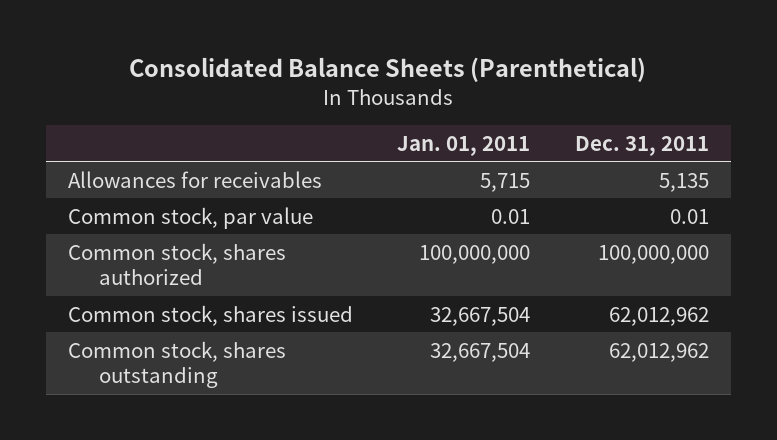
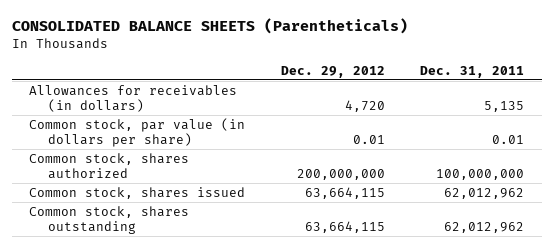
- Consolidated Balance Sheets (Parenthetical)
+ CONSOLIDATED BALANCE SHEETS (Parentheticals)
- | Jan. 01, 2011 | Dec. 31, 2011
+ | Dec. 29, 2012 | Dec. 31, 2011
- Allowances for receivables | 5,715 | 5,135
- Common stock, par value | 0.01 | 0.01
+ Allowances for receivables (in dollars) | 4,720 | 5,135
+ Common stock, par value (in dollars per share) | 0.01 | 0.01

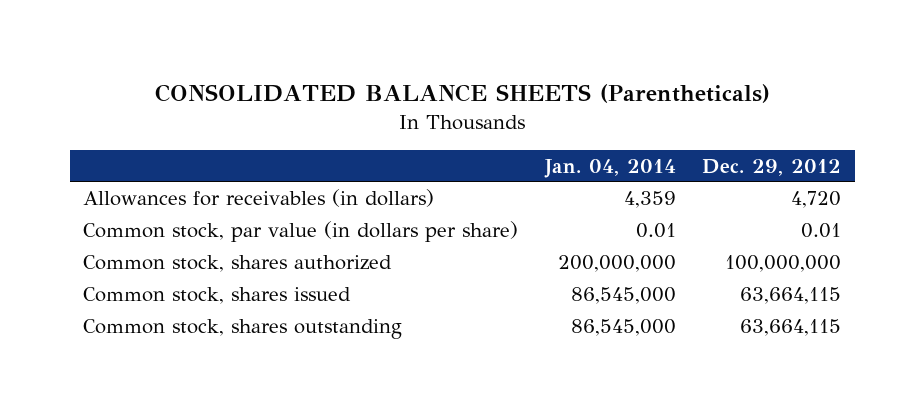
- | Dec. 29, 2012 | Dec. 31, 2011
+ | Jan. 04, 2014 | Dec. 29, 2012
- Common stock, shares authorized | 200,000,000 | 100,000,000
+ Common stock, shares authorized | 200,000,000 | 100,000,000

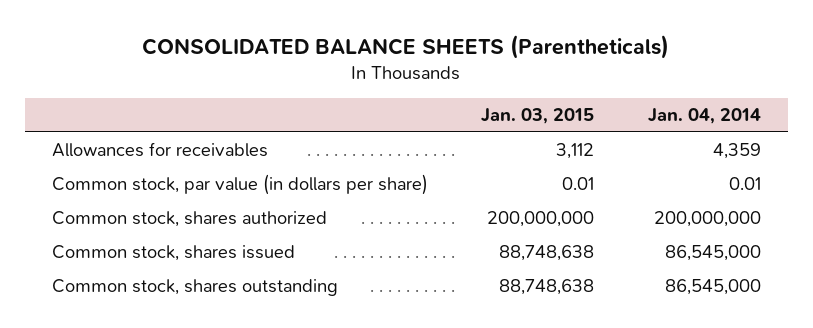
- | Jan. 04, 2014 | Dec. 29, 2012
+ | Jan. 03, 2015 | Jan. 04, 2014
- Allowances for receivables (in dollars) | 4,359 | 4,720
+ Allowances for receivables | 3,112 | 4,359

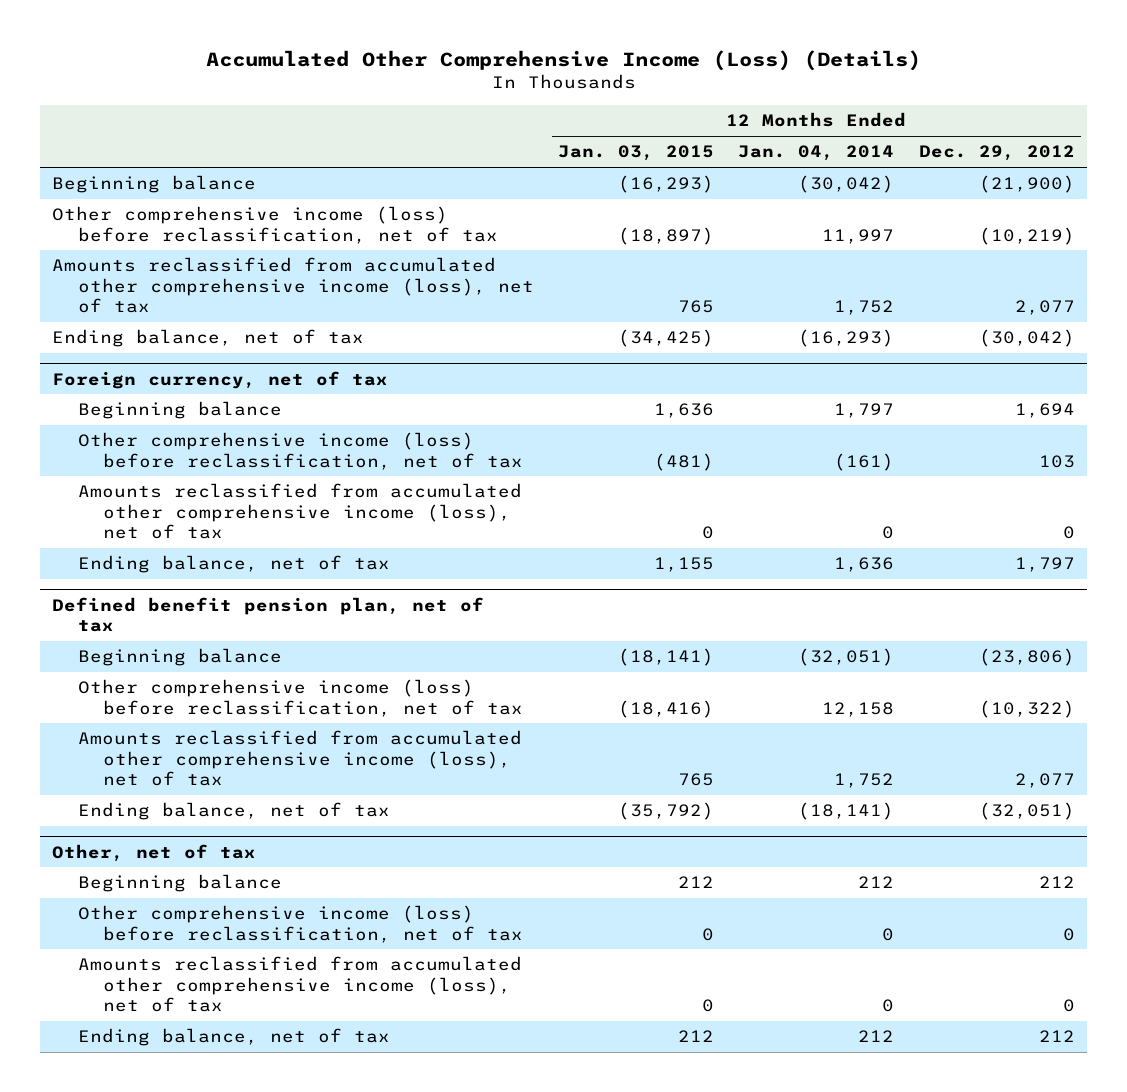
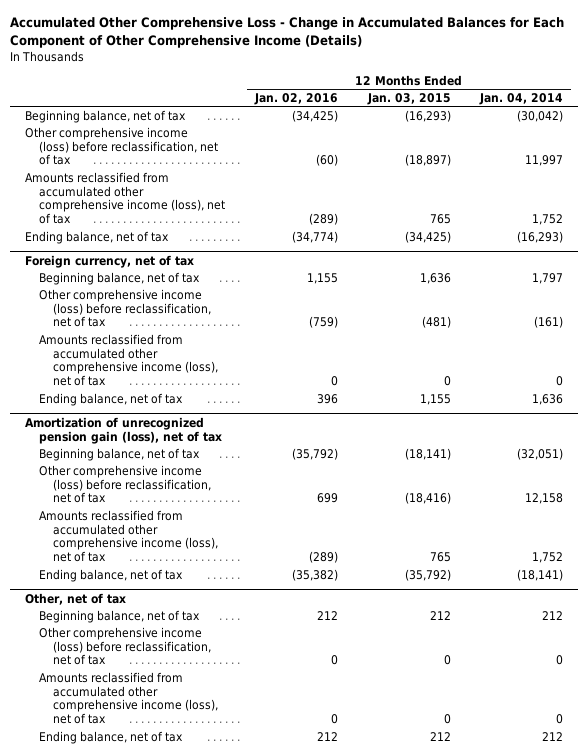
- Accumulated Other Comprehensive Income (Loss) (Details)
+ Accumulated Other Comprehensive Loss - Change in Accumulated Balances for Each Component of Other Comprehensive Income (Details)
- | 12 Months Ended Jan. 03, 2015 | 12 Months Ended Jan. 04, 2014 | 12 Months Ended Dec. 29, 2012
+ | 12 Months Ended Jan. 02, 2016 | 12 Months Ended Jan. 03, 2015 | 12 Months Ended Jan. 04, 2014
- Beginning balance | (16,293) | (30,042) | (21,900)
+ Beginning balance, net of tax | (34,425) | (16,293) | (30,042)
@ Foreign currency, net of tax
- Beginning balance | 1,636 | 1,797 | 1,694
+ Beginning balance, net of tax | 1,155 | 1,636 | 1,797
- Defined benefit pension plan, net of tax
- Beginning balance | (18,141) | (32,051) | (23,806)
+ Amortization of unrecognized pension gain (loss), net of tax
+ Beginning balance, net of tax | (35,792) | (18,141) | (32,051)
@ Other, net of tax
- Beginning balance | 212 | 212 | 212
+ Beginning balance, net of tax | 212 | 212 | 212

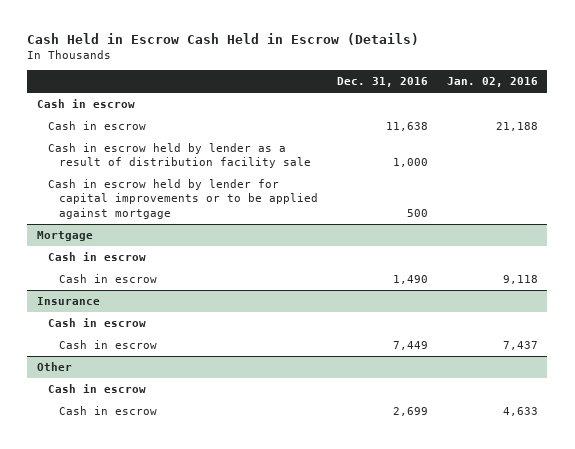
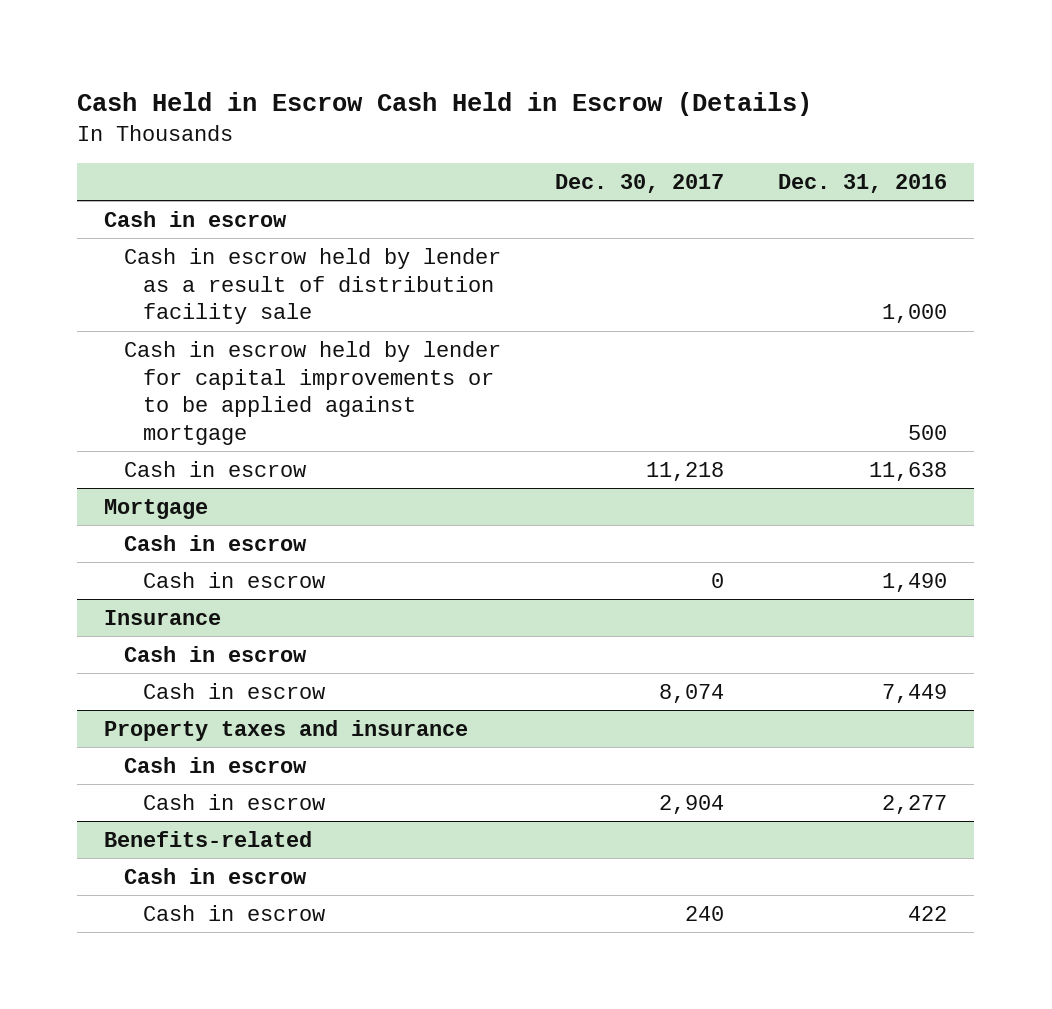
- | Dec. 31, 2016 | Jan. 02, 2016
+ | Dec. 30, 2017 | Dec. 31, 2016
moved down: Cash in escrow | 11,218 | 11,638
- Other
+ Property taxes and insurance
- Cash in escrow | 2,699 | 4,633
+ Cash in escrow | 2,904 | 2,277
+ Benefits-related
+ Cash in escrow
+ Cash in escrow | 240 | 422

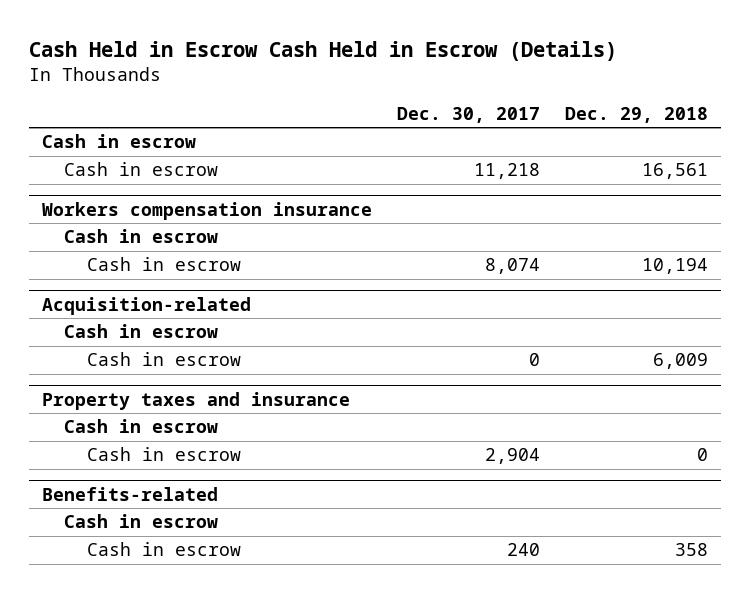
- | Dec. 30, 2017 | Dec. 31, 2016
+ | Dec. 30, 2017 | Dec. 29, 2018
- Cash in escrow held by lender as a result of distribution facility sale | | 1,000
- Cash in escrow held by lender for capital improvements or to be applied against mortgage | | 500
- Mortgage
- Cash in escrow
- Cash in escrow | 0 | 1,490
- Insurance
+ Workers compensation insurance
+ Acquisition-related
+ Cash in escrow
+ Cash in escrow | 0 | 6,009

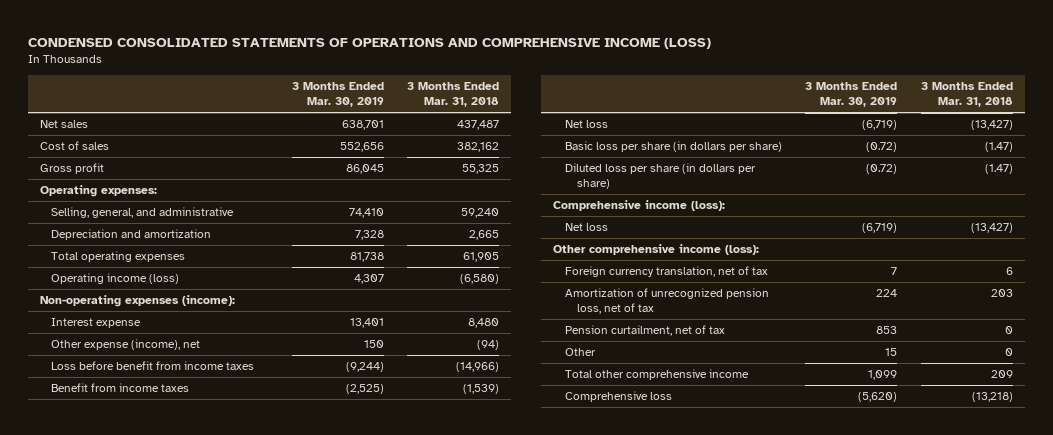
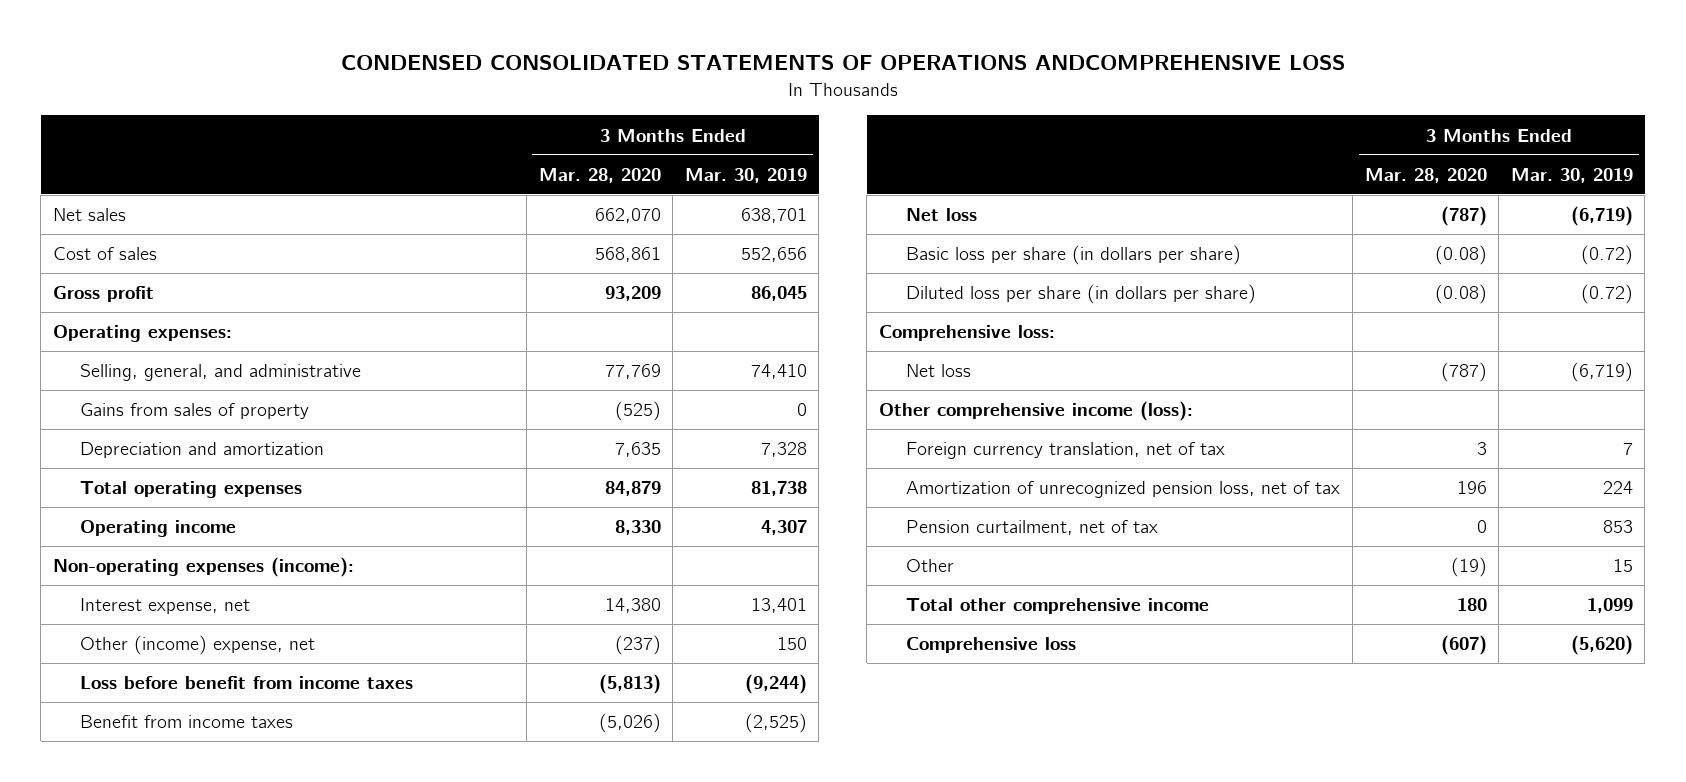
- CONDENSED CONSOLIDATED STATEMENTS OF OPERATIONS AND COMPREHENSIVE INCOME (LOSS)
+ CONDENSED CONSOLIDATED STATEMENTS OF OPERATIONS ANDCOMPREHENSIVE LOSS
- | 3 Months Ended Mar. 30, 2019 | 3 Months Ended Mar. 31, 2018
+ | 3 Months Ended Mar. 28, 2020 | 3 Months Ended Mar. 30, 2019
+ Gains from sales of property | (525) | 0
- Operating income (loss) | 4,307 | (6,580)
+ Operating income | 8,330 | 4,307
- Interest expense | 13,401 | 8,480
- Other expense (income), net | 150 | (94)
+ Interest expense, net | 14,380 | 13,401
+ Other (income) expense, net | (237) | 150
- Comprehensive income (loss):
+ Comprehensive loss:

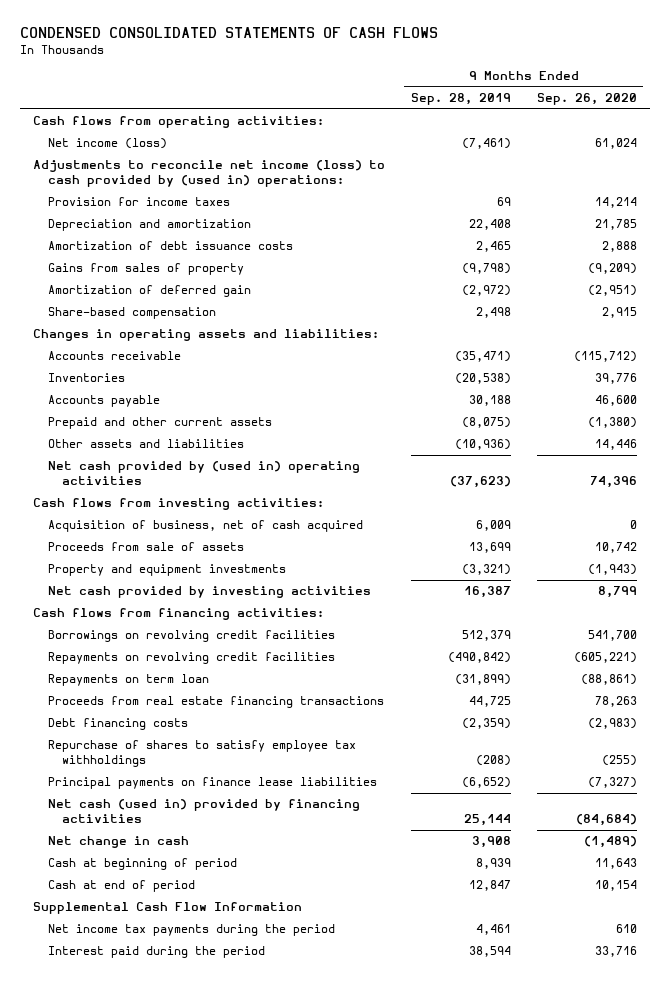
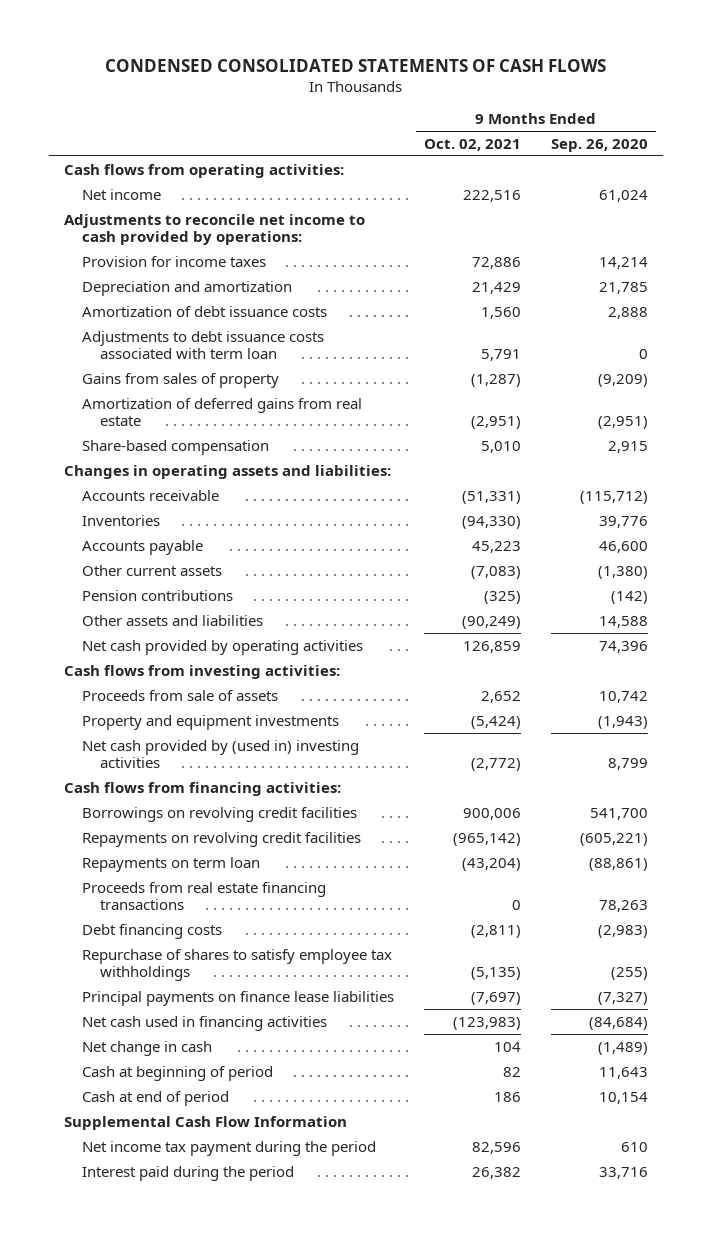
- | 9 Months Ended Sep. 28, 2019 | 9 Months Ended Sep. 26, 2020
+ | 9 Months Ended Oct. 02, 2021 | 9 Months Ended Sep. 26, 2020
- Net income (loss) | (7,461) | 61,024
- Adjustments to reconcile net income (loss) to cash provided by (used in) operations:
+ Net income | 222,516 | 61,024
+ Adjustments to reconcile net income to cash provided by operations:
+ Adjustments to debt issuance costs associated with term loan | 5,791 | 0
- Amortization of deferred gain | (2,972) | (2,951)
+ Amortization of deferred gains from real estate | (2,951) | (2,951)
- Prepaid and other current assets | (8,075) | (1,380)
- Other assets and liabilities | (10,936) | 14,446
- Net cash provided by (used in) operating activities | (37,623) | 74,396
+ Other current assets | (7,083) | (1,380)
+ Pension contributions | (325) | (142)
+ Other assets and liabilities | (90,249) | 14,588
+ Net cash provided by operating activities | 126,859 | 74,396
- Acquisition of business, net of cash acquired | 6,009 | 0
- Net cash provided by investing activities | 16,387 | 8,799
+ Net cash provided by (used in) investing activities | (2,772) | 8,799
- Net cash (used in) provided by financing activities | 25,144 | (84,684)
+ Net cash used in financing activities | (123,983) | (84,684)
- Net income tax payments during the period | 4,461 | 610
+ Net income tax payment during the period | 82,596 | 610

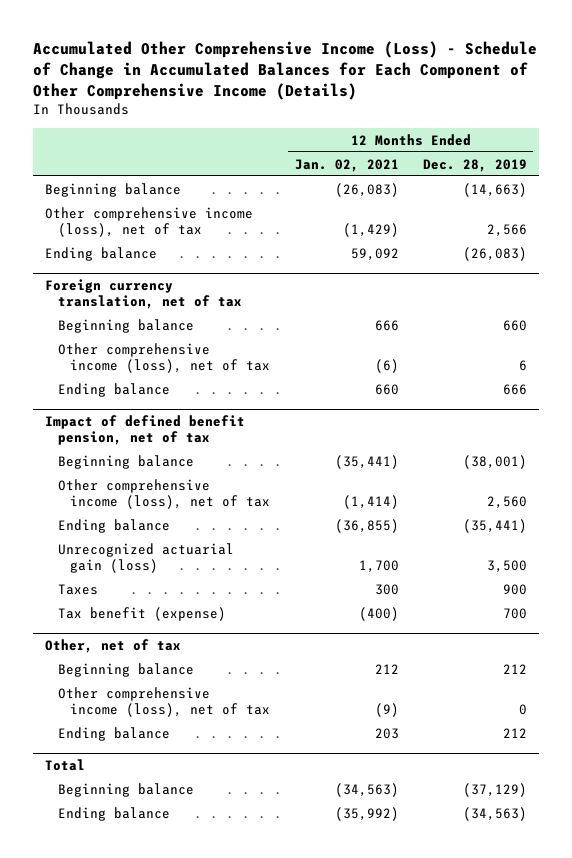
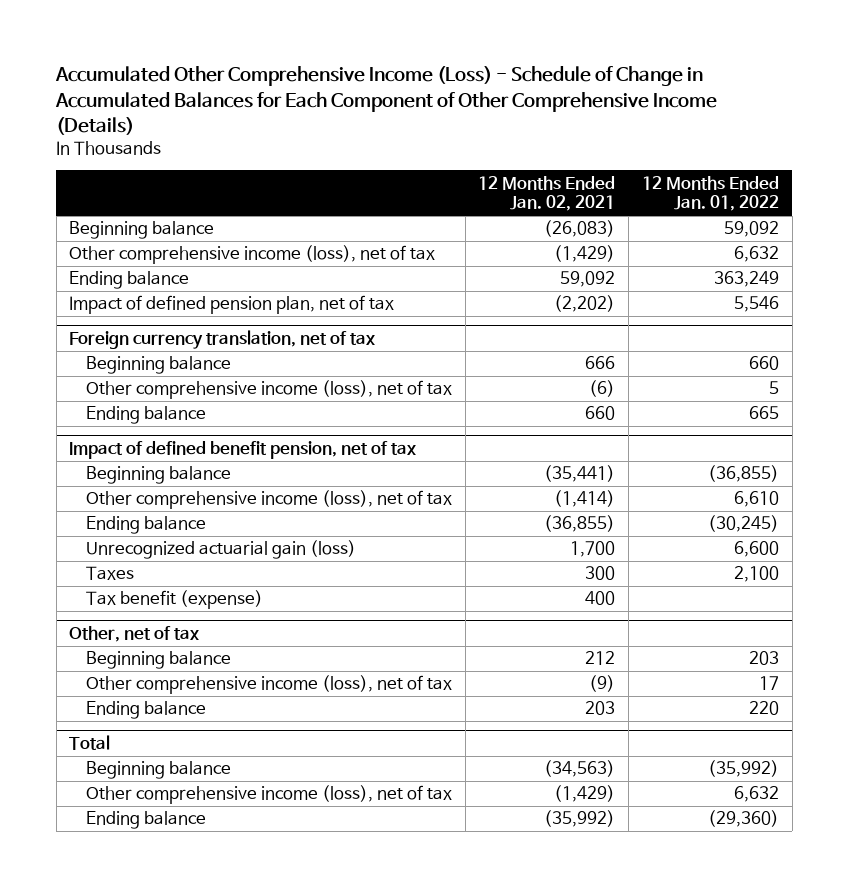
- | 12 Months Ended Jan. 02, 2021 | 12 Months Ended Dec. 28, 2019
+ | 12 Months Ended Jan. 02, 2021 | 12 Months Ended Jan. 01, 2022
+ Impact of defined pension plan, net of tax | (2,202) | 5,546
@ Impact of defined benefit pension, net of tax
- Tax benefit (expense) | (400) | 700
+ Tax benefit (expense) | 400 |
@ Total
+ Other comprehensive income (loss), net of tax | (1,429) | 6,632

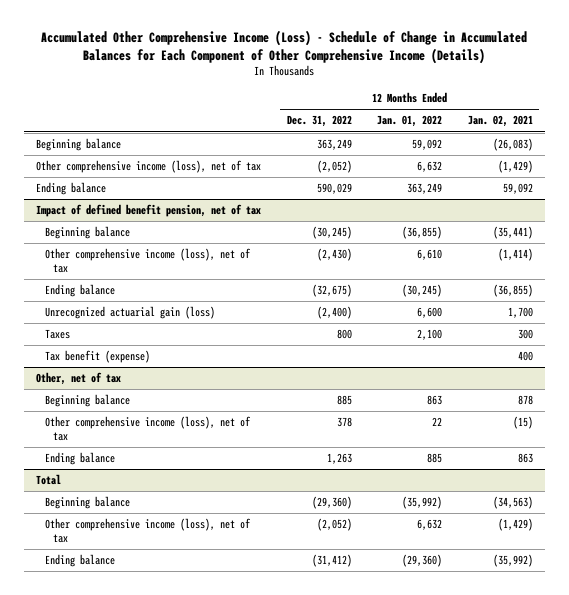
- | 12 Months Ended Jan. 02, 2021 | 12 Months Ended Jan. 01, 2022
+ | 12 Months Ended Dec. 31, 2022 | 12 Months Ended Jan. 01, 2022 | 12 Months Ended Jan. 02, 2021
- Impact of defined pension plan, net of tax | (2,202) | 5,546
- Foreign currency translation, net of tax
- Beginning balance | 666 | 660
- Other comprehensive income (loss), net of tax | (6) | 5
- Ending balance | 660 | 665
@ Other, net of tax
- Beginning balance | 212 | 203
- Other comprehensive income (loss), net of tax | (9) | 17
- Ending balance | 203 | 220
+ Beginning balance | 885 | 863 | 878
+ Other comprehensive income (loss), net of tax | 378 | 22 | (15)
+ Ending balance | 1,263 | 885 | 863

